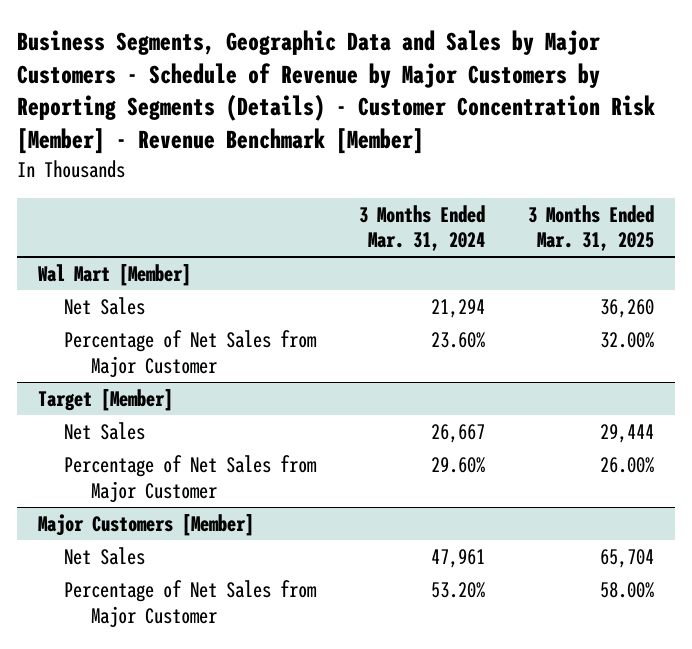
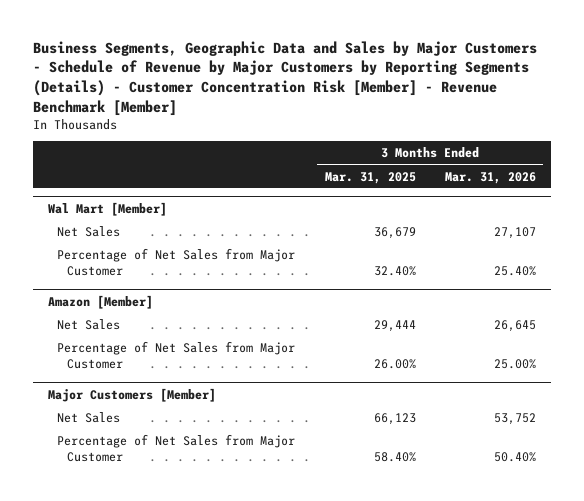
- | 3 Months Ended Mar. 31, 2024 | 3 Months Ended Mar. 31, 2025
+ | 3 Months Ended Mar. 31, 2025 | 3 Months Ended Mar. 31, 2026
@ Wal Mart [Member]
- Net Sales | 21,294 | 36,260
- Percentage of Net Sales from Major Customer | 23.60% | 32.00%
- Target [Member]
@ Wal Mart [Member]
+ Net Sales | 36,679 | 27,107
+ Percentage of Net Sales from Major Customer | 32.40% | 25.40%
+ Amazon [Member]
@ Major Customers [Member]
- Net Sales | 47,961 | 65,704
- Percentage of Net Sales from Major Customer | 53.20% | 58.00%
+ Net Sales | 66,123 | 53,752
+ Percentage of Net Sales from Major Customer | 58.40% | 50.40%

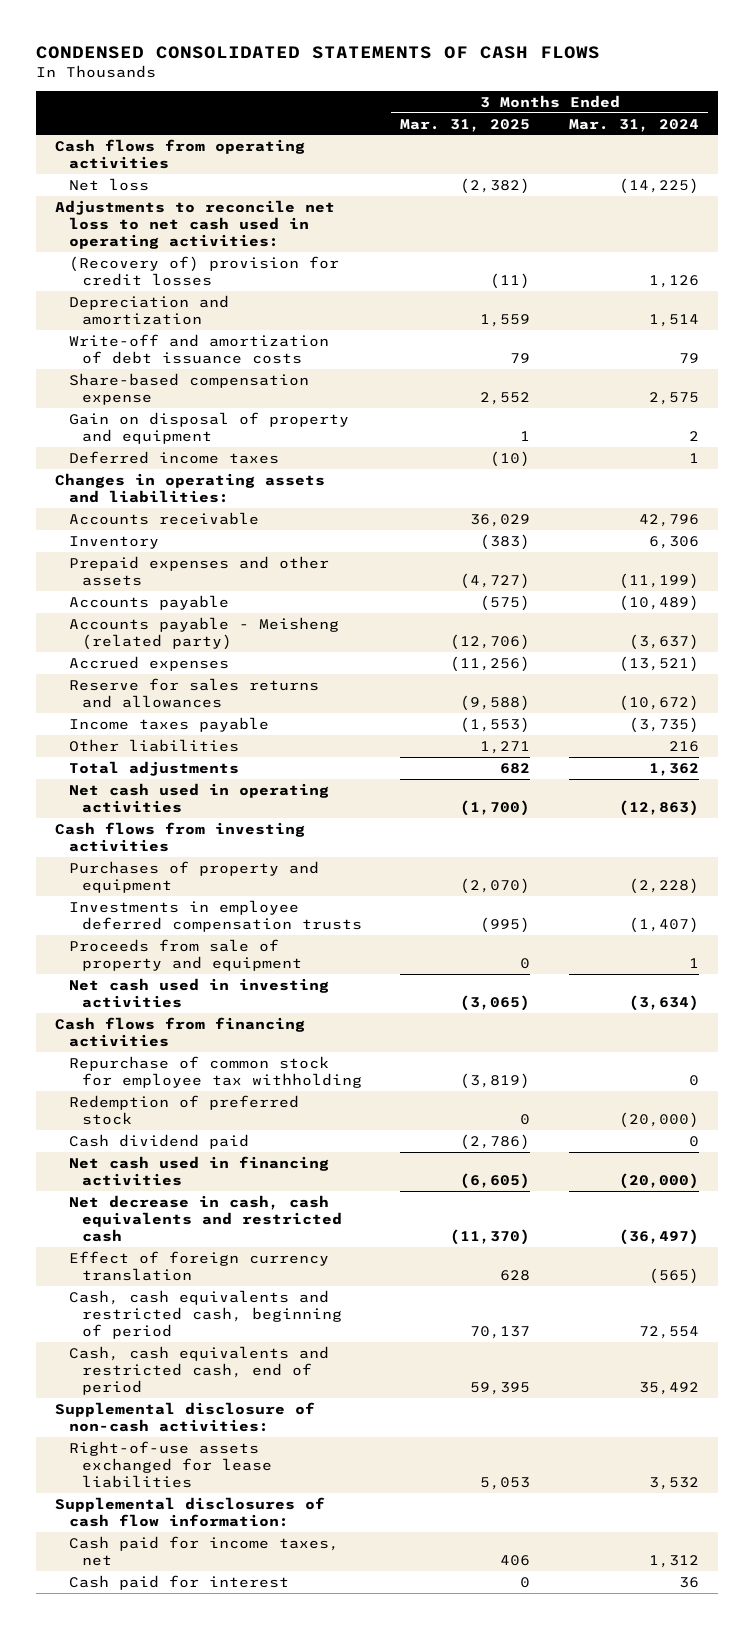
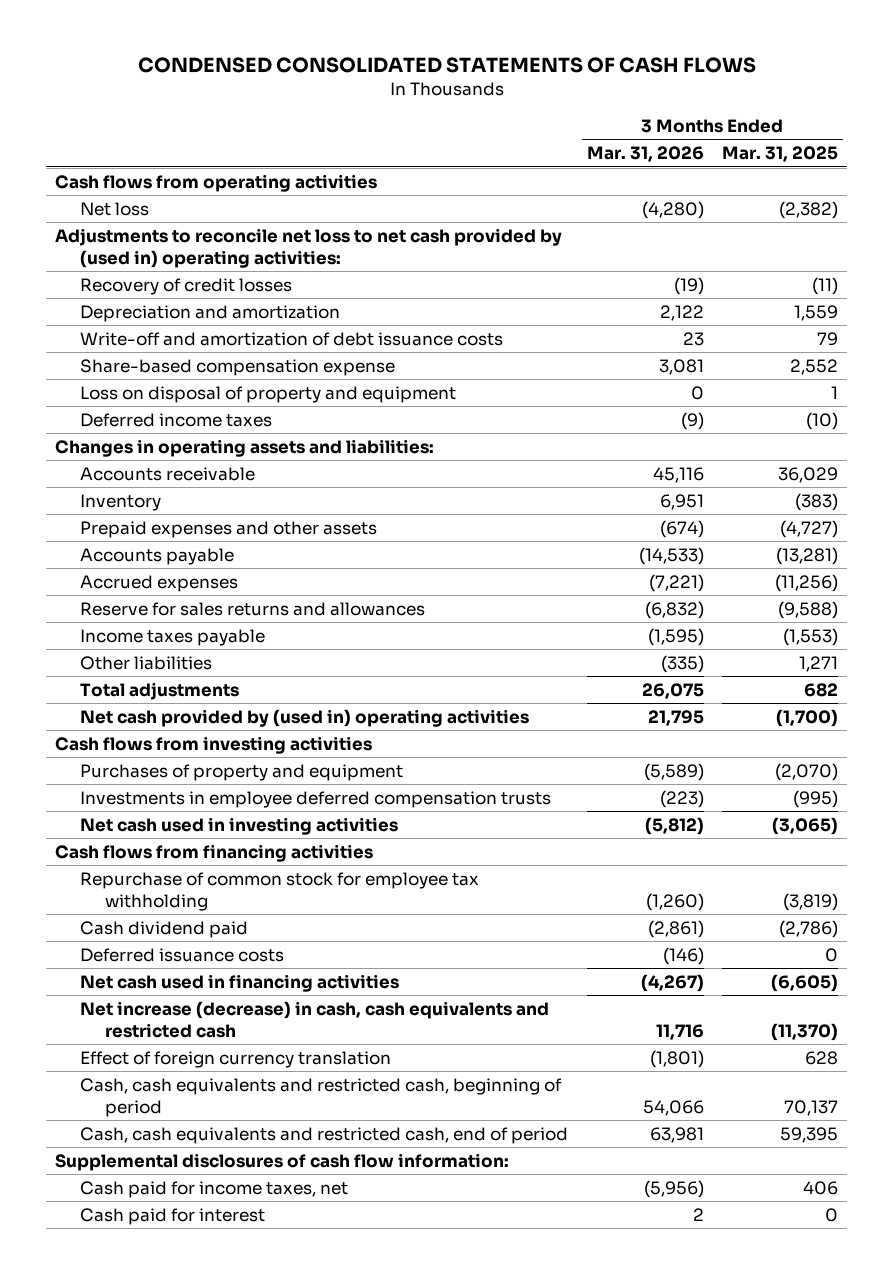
- | 3 Months Ended Mar. 31, 2025 | 3 Months Ended Mar. 31, 2024
+ | 3 Months Ended Mar. 31, 2026 | 3 Months Ended Mar. 31, 2025
- Adjustments to reconcile net loss to net cash used in operating activities:
- (Recovery of) provision for credit losses | (11) | 1,126
+ Adjustments to reconcile net loss to net cash provided by (used in) operating activities:
+ Recovery of credit losses | (19) | (11)
- Gain on disposal of property and equipment | 1 | 2
+ Loss on disposal of property and equipment | 0 | 1
- Accounts payable | (575) | (10,489)
- Accounts payable - Meisheng (related party) | (12,706) | (3,637)
+ Accounts payable | (14,533) | (13,281)
- Net cash used in operating activities | (1,700) | (12,863)
+ Net cash provided by (used in) operating activities | 21,795 | (1,700)
- Proceeds from sale of property and equipment | 0 | 1
- Redemption of preferred stock | 0 | (20,000)
+ Deferred issuance costs | (146) | 0
- Net decrease in cash, cash equivalents and restricted cash | (11,370) | (36,497)
+ Net increase (decrease) in cash, cash equivalents and restricted cash | 11,716 | (11,370)
- Supplemental disclosure of non-cash activities:
- Right-of-use assets exchanged for lease liabilities | 5,053 | 3,532

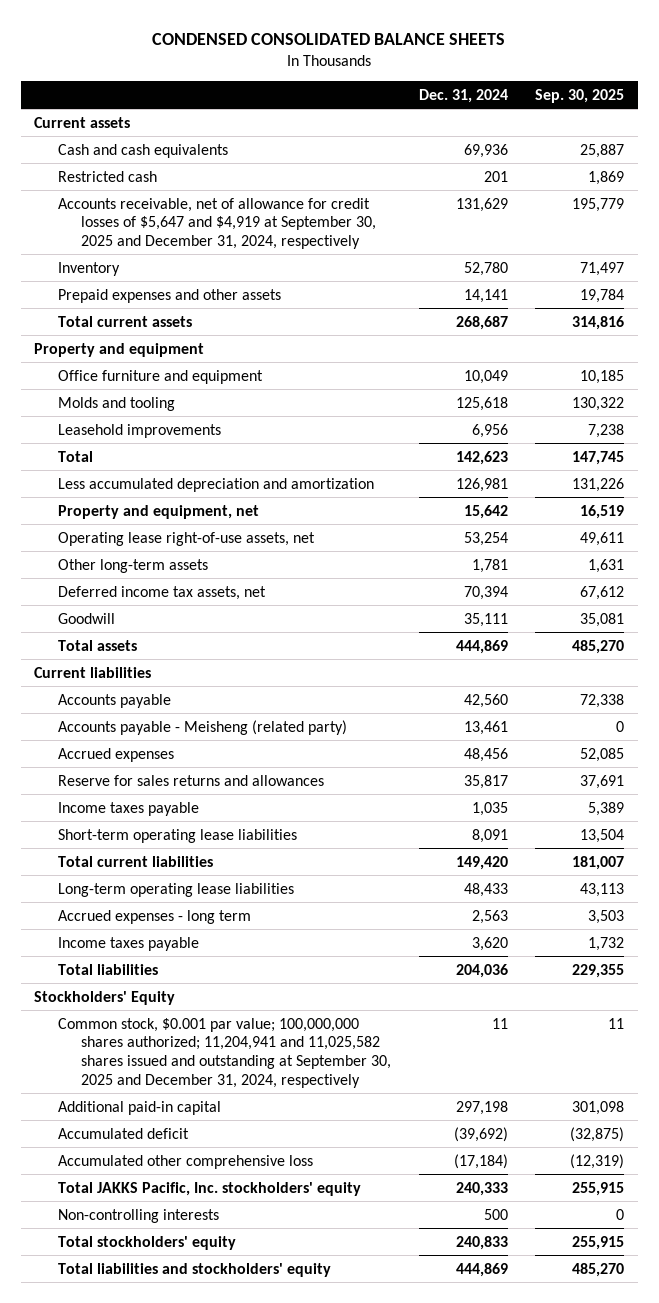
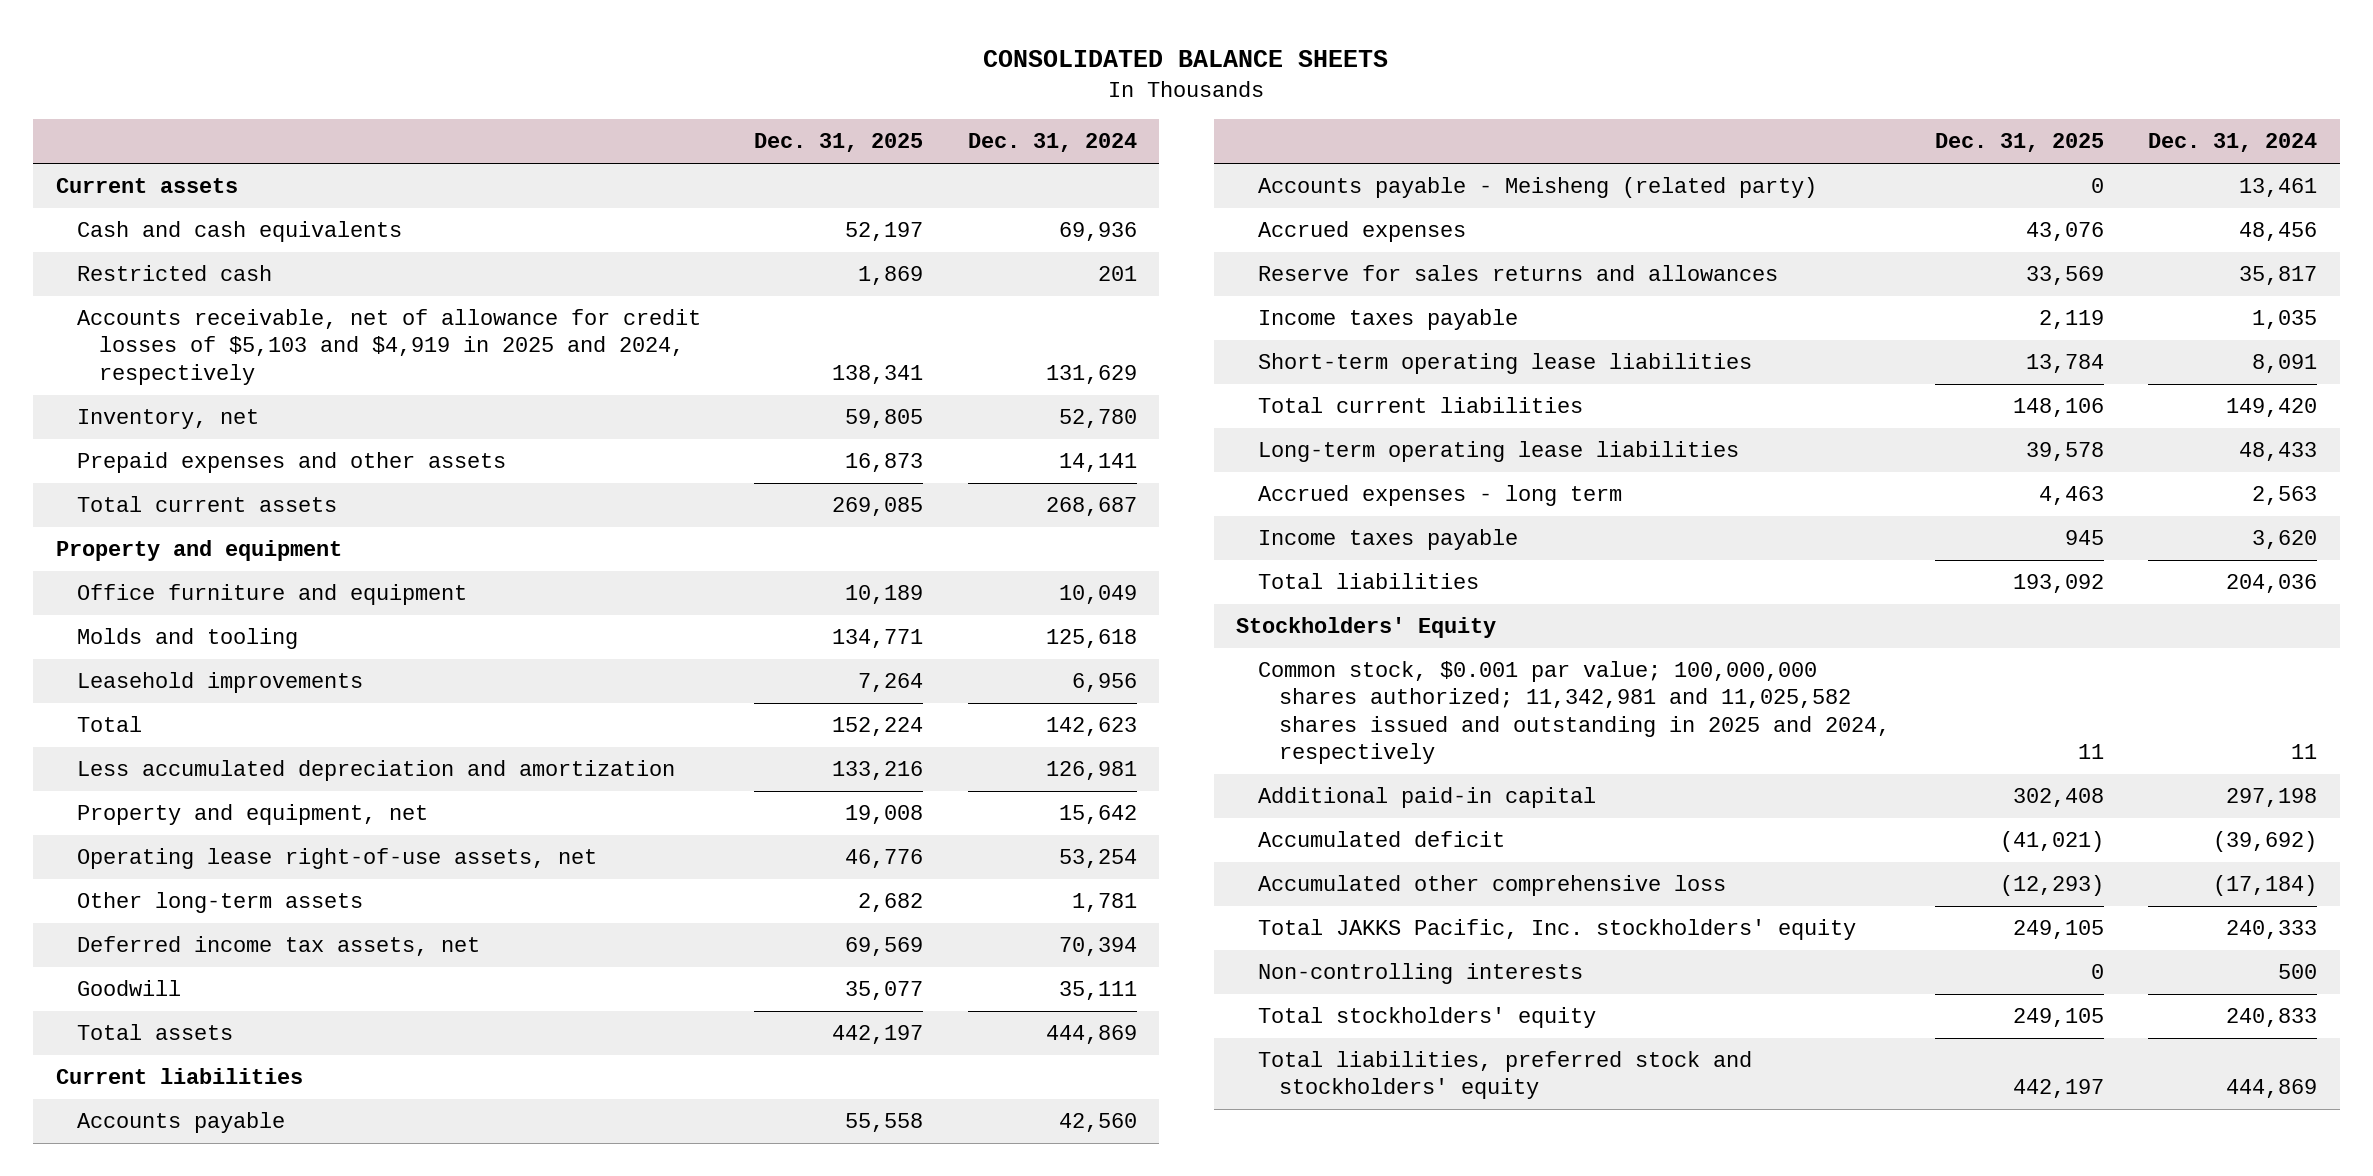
- CONDENSED CONSOLIDATED BALANCE SHEETS
+ CONSOLIDATED BALANCE SHEETS
- | Dec. 31, 2024 | Sep. 30, 2025
+ | Dec. 31, 2025 | Dec. 31, 2024
- Accounts receivable, net of allowance for credit losses of $5,647 and $4,919 at September 30, 2025 and December 31, 2024, respectively | 131,629 | 195,779
- Inventory | 52,780 | 71,497
+ Accounts receivable, net of allowance for credit losses of $5,103 and $4,919 in 2025 and 2024, respectively | 138,341 | 131,629
+ Inventory, net | 59,805 | 52,780
- Common stock, $0.001 par value; 100,000,000 shares authorized; 11,204,941 and 11,025,582 shares issued and outstanding at September 30, 2025 and December 31, 2024, respectively | 11 | 11
+ Common stock, $0.001 par value; 100,000,000 shares authorized; 11,342,981 and 11,025,582 shares issued and outstanding in 2025 and 2024, respectively | 11 | 11
- Total liabilities and stockholders' equity | 444,869 | 485,270
+ Total liabilities, preferred stock and stockholders' equity | 442,197 | 444,869

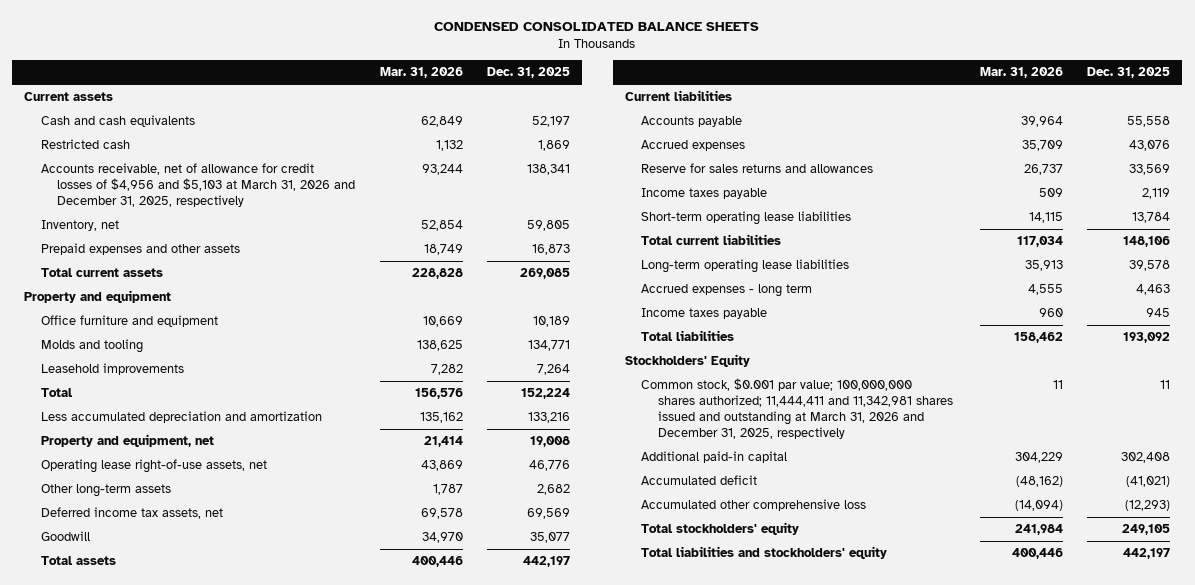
- CONSOLIDATED BALANCE SHEETS
+ CONDENSED CONSOLIDATED BALANCE SHEETS
- | Dec. 31, 2025 | Dec. 31, 2024
+ | Mar. 31, 2026 | Dec. 31, 2025
- Accounts receivable, net of allowance for credit losses of $5,103 and $4,919 in 2025 and 2024, respectively | 138,341 | 131,629
+ Accounts receivable, net of allowance for credit losses of $4,956 and $5,103 at March 31, 2026 and December 31, 2025, respectively | 93,244 | 138,341
- Accounts payable - Meisheng (related party) | 0 | 13,461
- Common stock, $0.001 par value; 100,000,000 shares authorized; 11,342,981 and 11,025,582 shares issued and outstanding in 2025 and 2024, respectively | 11 | 11
+ Common stock, $0.001 par value; 100,000,000 shares authorized; 11,444,411 and 11,342,981 shares issued and outstanding at March 31, 2026 and December 31, 2025, respectively | 11 | 11
- Total JAKKS Pacific, Inc. stockholders' equity | 249,105 | 240,333
- Non-controlling interests | 0 | 500
- Total liabilities, preferred stock and stockholders' equity | 442,197 | 444,869
+ Total liabilities and stockholders' equity | 400,446 | 442,197

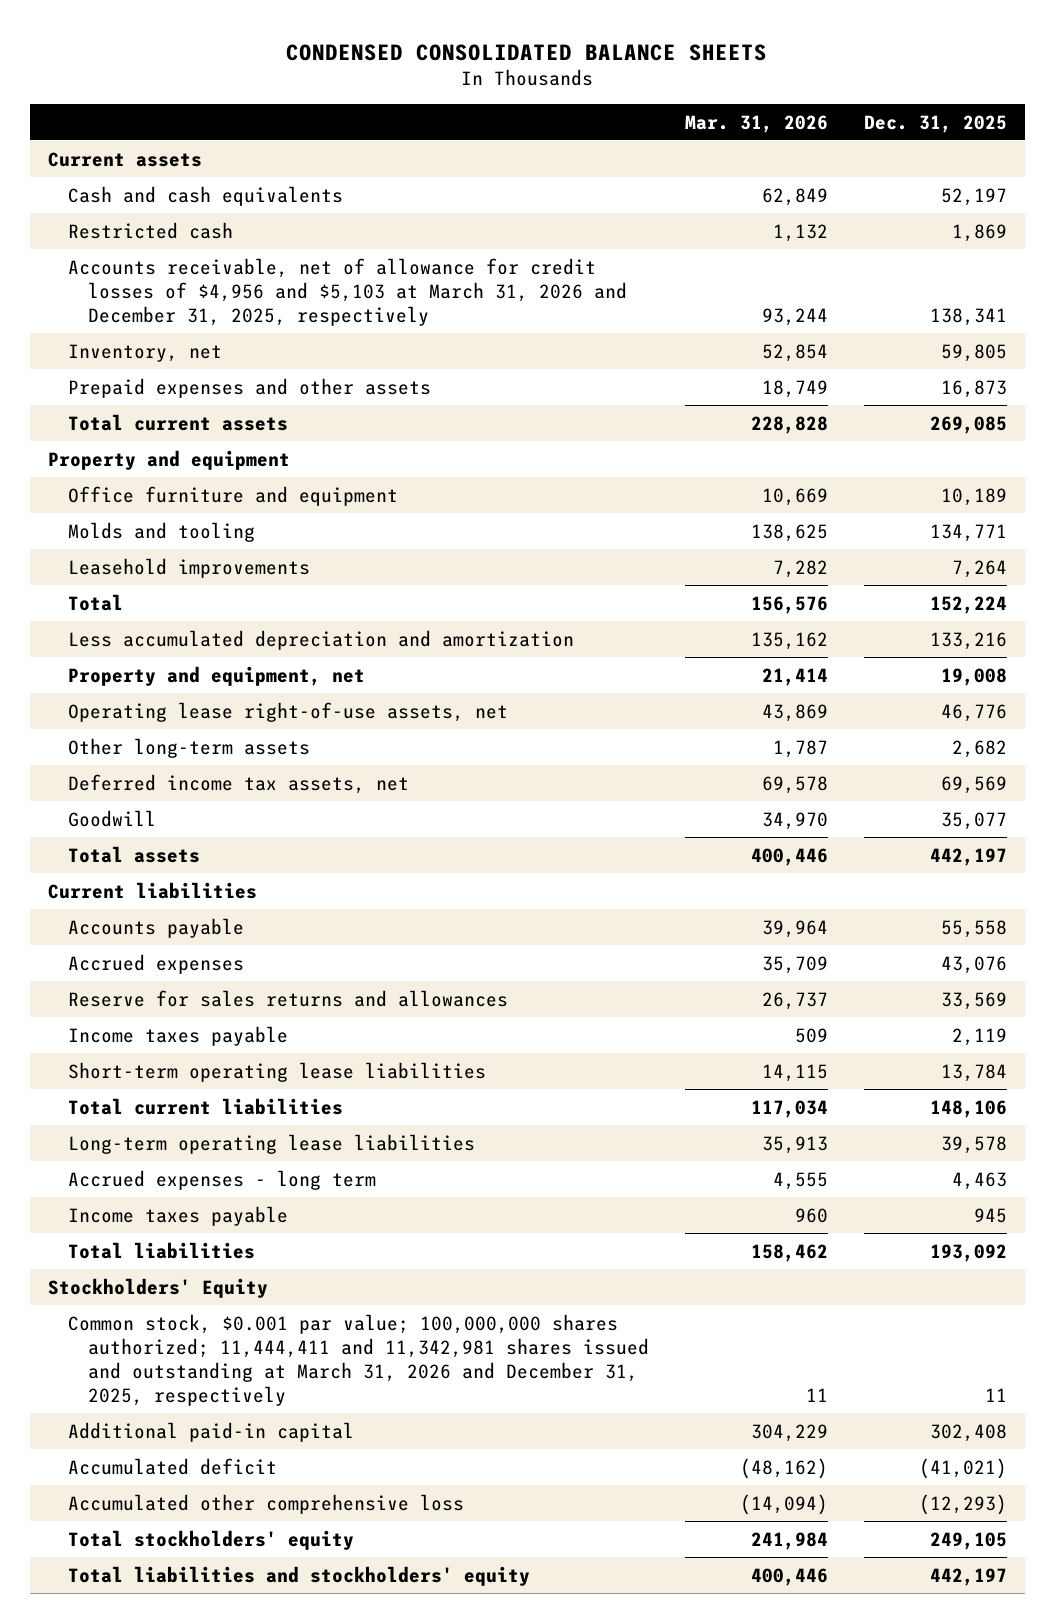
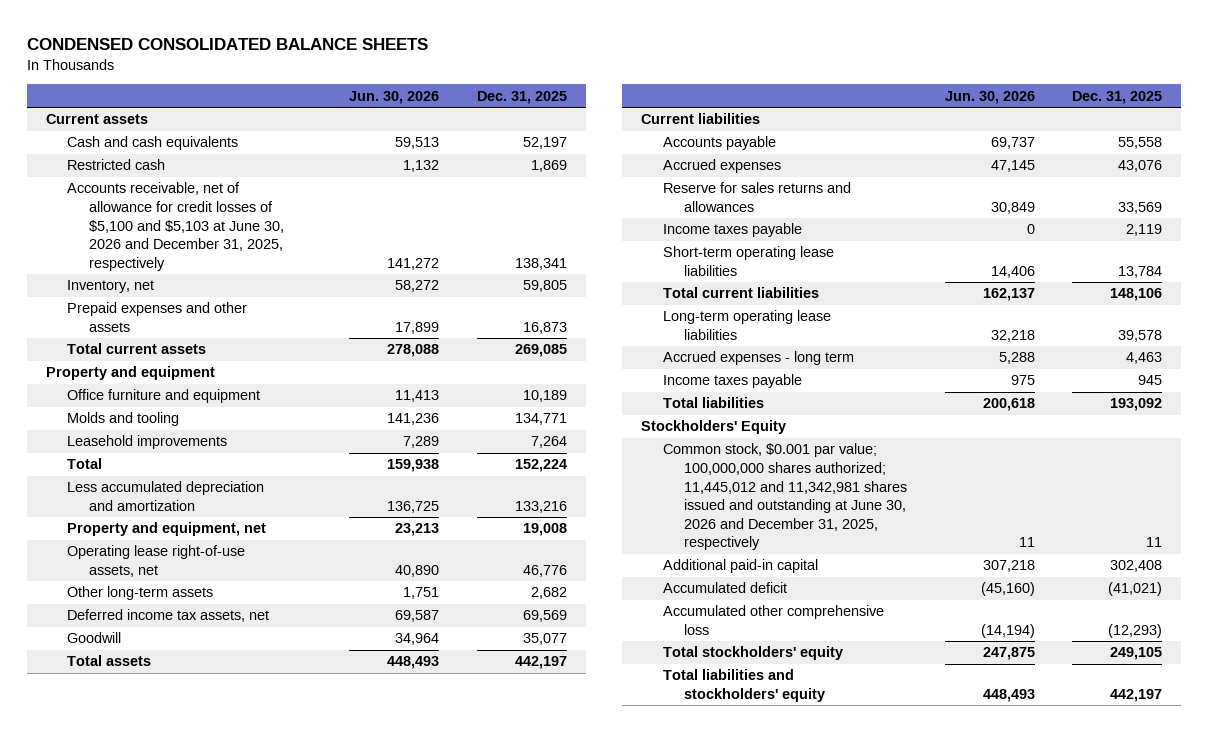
- | Mar. 31, 2026 | Dec. 31, 2025
+ | Jun. 30, 2026 | Dec. 31, 2025
- Accounts receivable, net of allowance for credit losses of $4,956 and $5,103 at March 31, 2026 and December 31, 2025, respectively | 93,244 | 138,341
+ Accounts receivable, net of allowance for credit losses of $5,100 and $5,103 at June 30, 2026 and December 31, 2025, respectively | 141,272 | 138,341
- Common stock, $0.001 par value; 100,000,000 shares authorized; 11,444,411 and 11,342,981 shares issued and outstanding at March 31, 2026 and December 31, 2025, respectively | 11 | 11
+ Common stock, $0.001 par value; 100,000,000 shares authorized; 11,445,012 and 11,342,981 shares issued and outstanding at June 30, 2026 and December 31, 2025, respectively | 11 | 11

